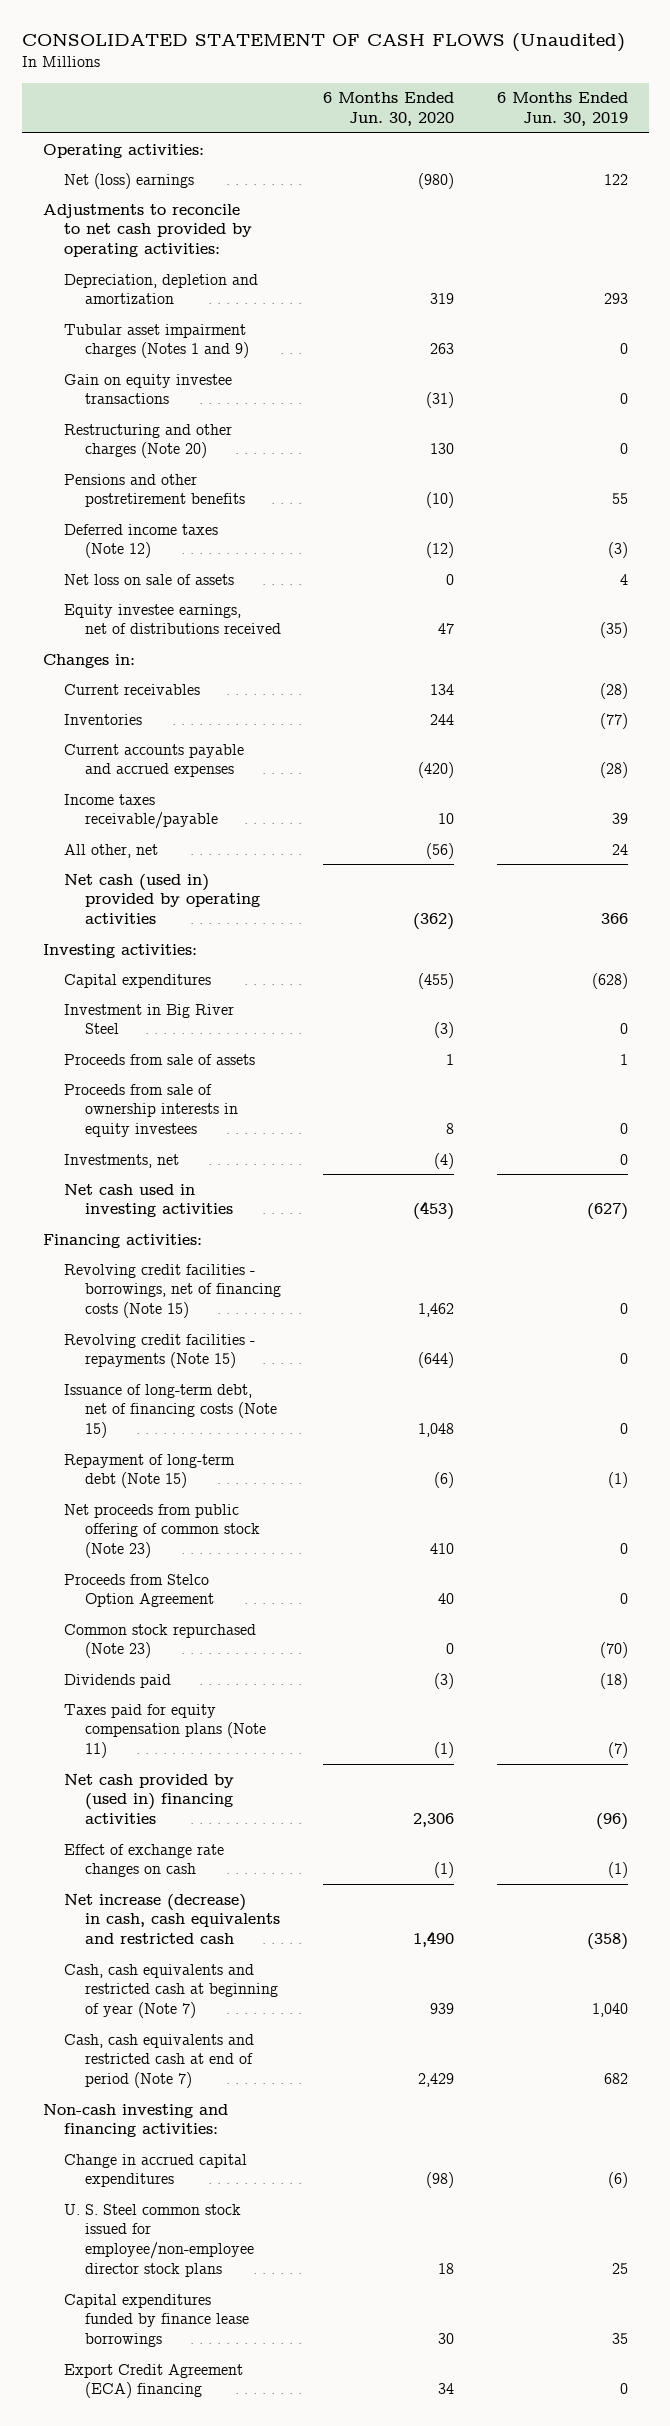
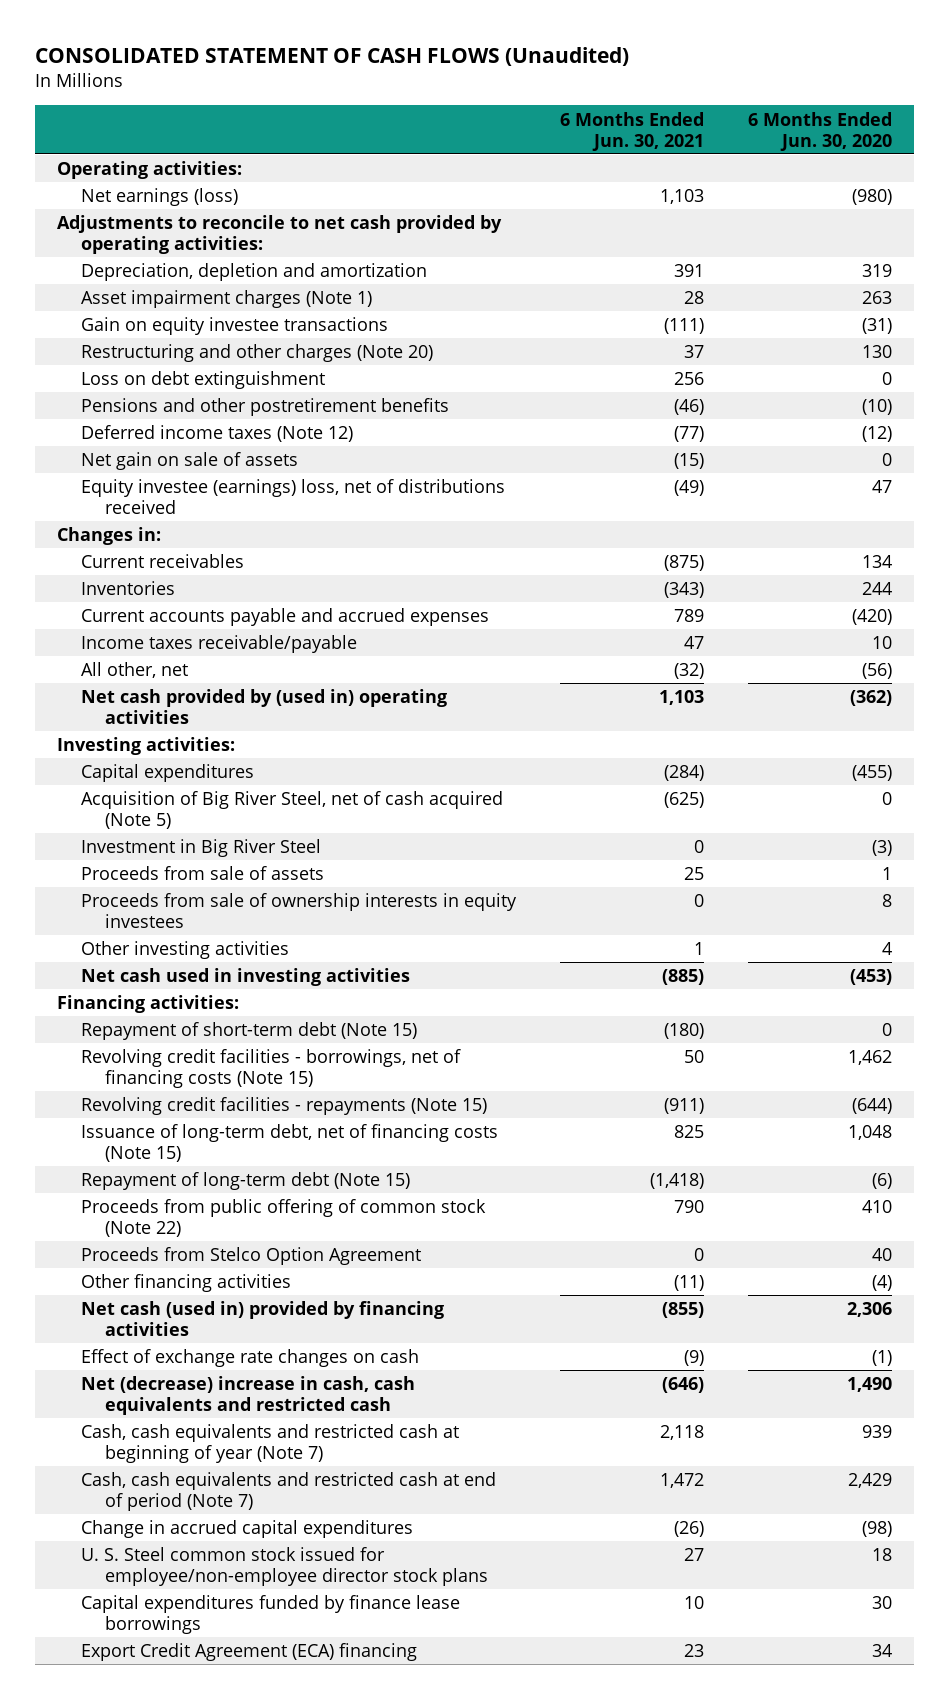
- | 6 Months Ended Jun. 30, 2020 | 6 Months Ended Jun. 30, 2019
+ | 6 Months Ended Jun. 30, 2021 | 6 Months Ended Jun. 30, 2020
- Net (loss) earnings | (980) | 122
+ Net earnings (loss) | 1,103 | (980)
- Tubular asset impairment charges (Notes 1 and 9) | 263 | 0
+ Asset impairment charges (Note 1) | 28 | 263
+ Loss on debt extinguishment | 256 | 0
- Net loss on sale of assets | 0 | 4
- Equity investee earnings, net of distributions received | 47 | (35)
+ Net gain on sale of assets | (15) | 0
+ Equity investee (earnings) loss, net of distributions received | (49) | 47
- Net cash (used in) provided by operating activities | (362) | 366
+ Net cash provided by (used in) operating activities | 1,103 | (362)
+ Acquisition of Big River Steel, net of cash acquired (Note 5) | (625) | 0
- Investments, net | (4) | 0
+ Other investing activities | 1 | 4
+ Repayment of short-term debt (Note 15) | (180) | 0
- Net proceeds from public offering of common stock (Note 23) | 410 | 0
+ Proceeds from public offering of common stock (Note 22) | 790 | 410
- Common stock repurchased (Note 23) | 0 | (70)
- Dividends paid | (3) | (18)
- Taxes paid for equity compensation plans (Note 11) | (1) | (7)
- Net cash provided by (used in) financing activities | 2,306 | (96)
+ Other financing activities | (11) | (4)
+ Net cash (used in) provided by financing activities | (855) | 2,306
- Net increase (decrease) in cash, cash equivalents and restricted cash | 1,490 | (358)
+ Net (decrease) increase in cash, cash equivalents and restricted cash | (646) | 1,490
- Non-cash investing and financing activities:

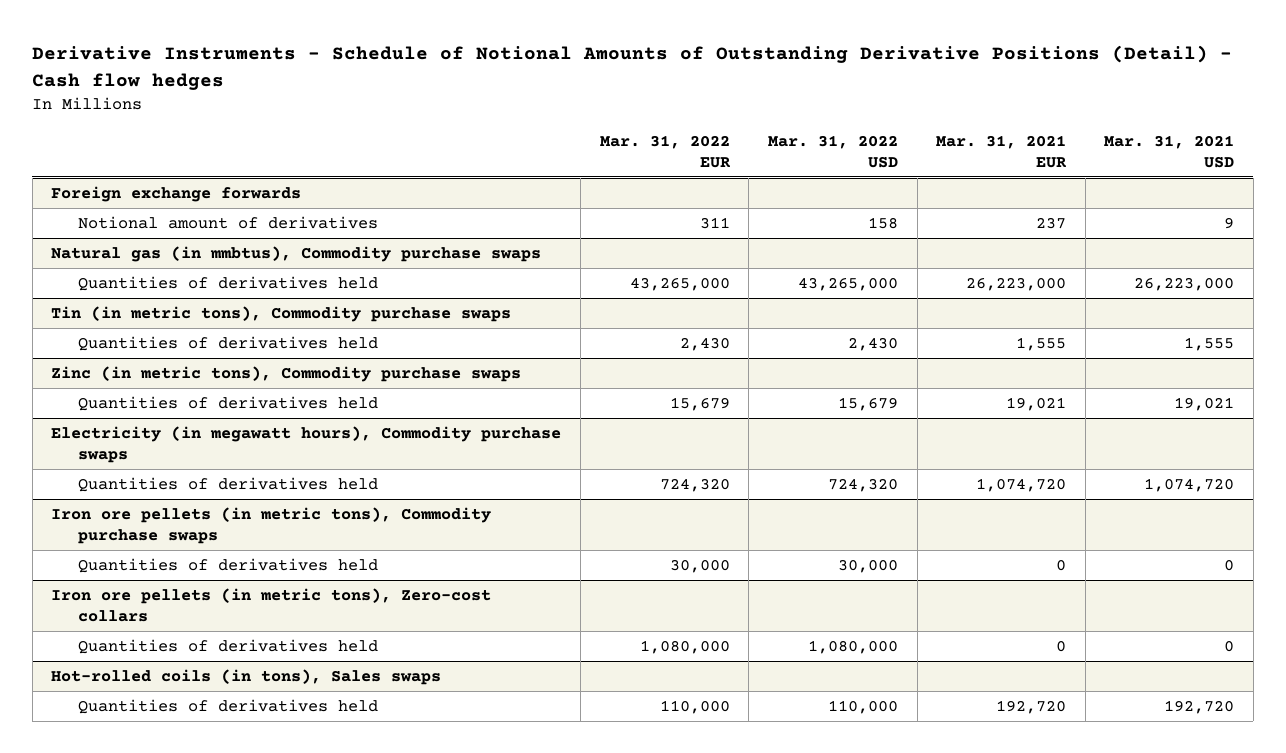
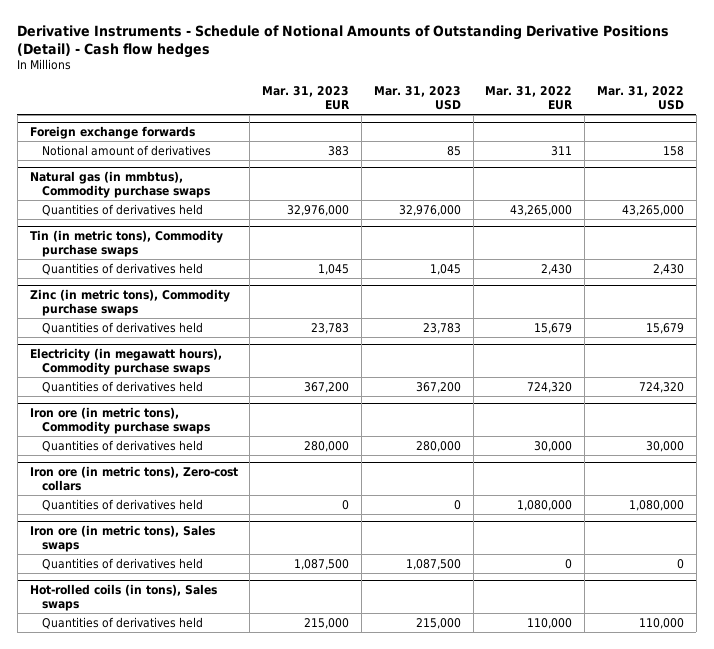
- | Mar. 31, 2022 EUR | Mar. 31, 2022 USD | Mar. 31, 2021 EUR | Mar. 31, 2021 USD
+ | Mar. 31, 2023 EUR | Mar. 31, 2023 USD | Mar. 31, 2022 EUR | Mar. 31, 2022 USD
- Iron ore pellets (in metric tons), Commodity purchase swaps
+ Iron ore (in metric tons), Commodity purchase swaps
- Iron ore pellets (in metric tons), Zero-cost collars
+ Iron ore (in metric tons), Zero-cost collars
+ Iron ore (in metric tons), Sales swaps
+ Quantities of derivatives held | 1,087,500 | 1,087,500 | 0 | 0

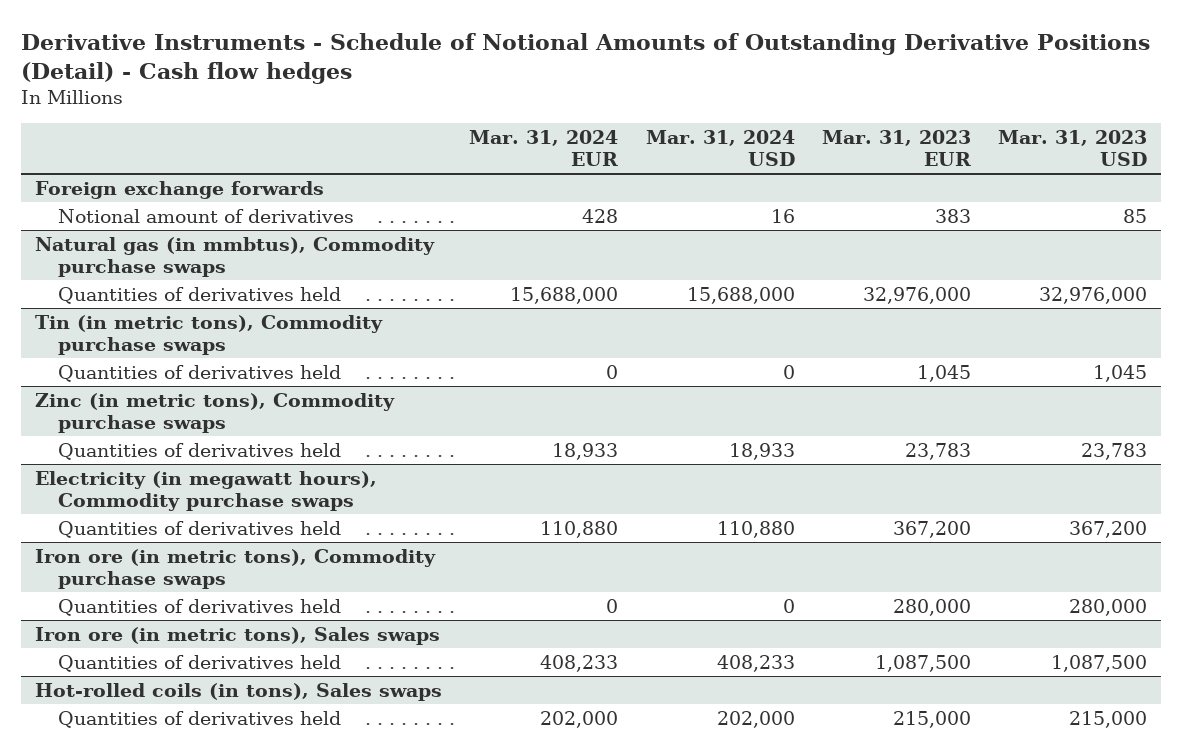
- | Mar. 31, 2023 EUR | Mar. 31, 2023 USD | Mar. 31, 2022 EUR | Mar. 31, 2022 USD
+ | Mar. 31, 2024 EUR | Mar. 31, 2024 USD | Mar. 31, 2023 EUR | Mar. 31, 2023 USD
- Iron ore (in metric tons), Zero-cost collars
- Quantities of derivatives held | 0 | 0 | 1,080,000 | 1,080,000

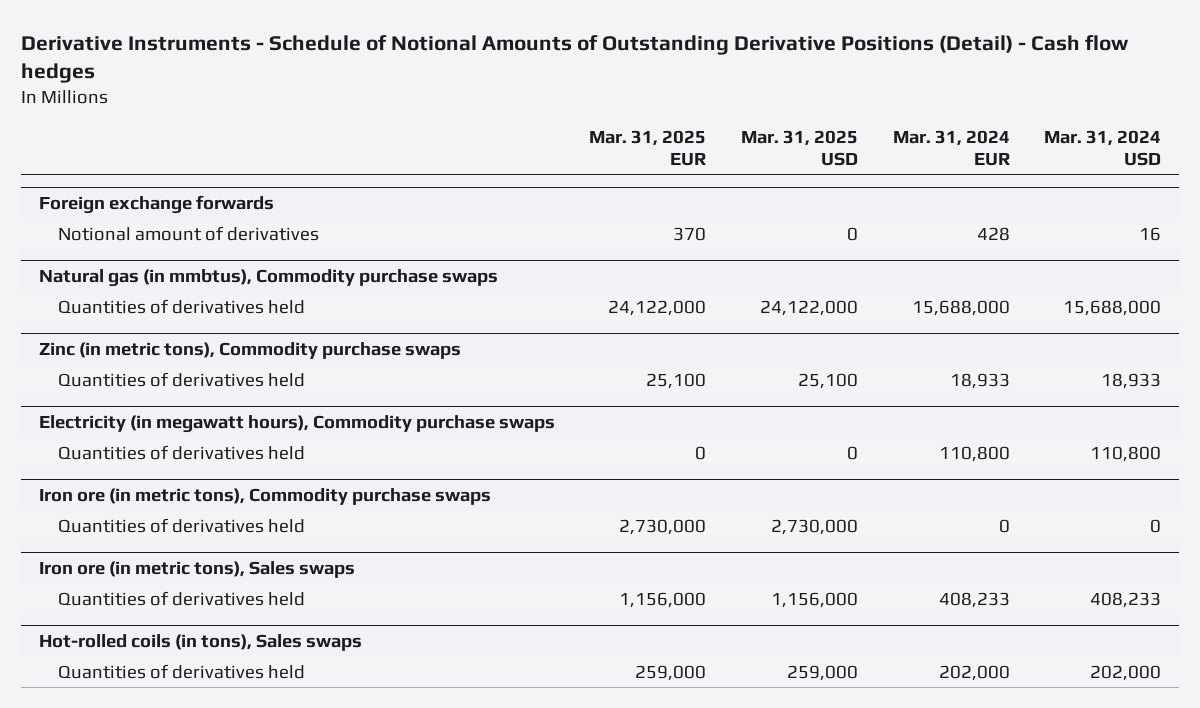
- | Mar. 31, 2024 EUR | Mar. 31, 2024 USD | Mar. 31, 2023 EUR | Mar. 31, 2023 USD
+ | Mar. 31, 2025 EUR | Mar. 31, 2025 USD | Mar. 31, 2024 EUR | Mar. 31, 2024 USD
- Tin (in metric tons), Commodity purchase swaps
- Quantities of derivatives held | 0 | 0 | 1,045 | 1,045
@ Electricity (in megawatt hours), Commodity purchase swaps
- Quantities of derivatives held | 110,880 | 110,880 | 367,200 | 367,200
+ Quantities of derivatives held | 0 | 0 | 110,800 | 110,800

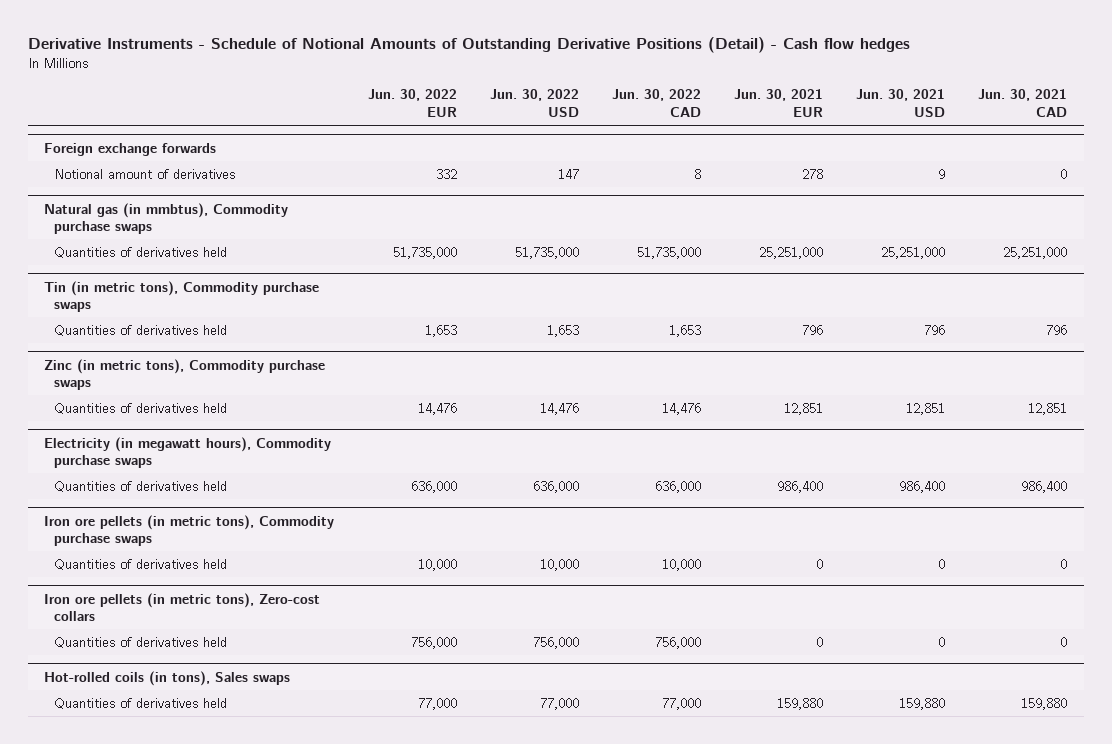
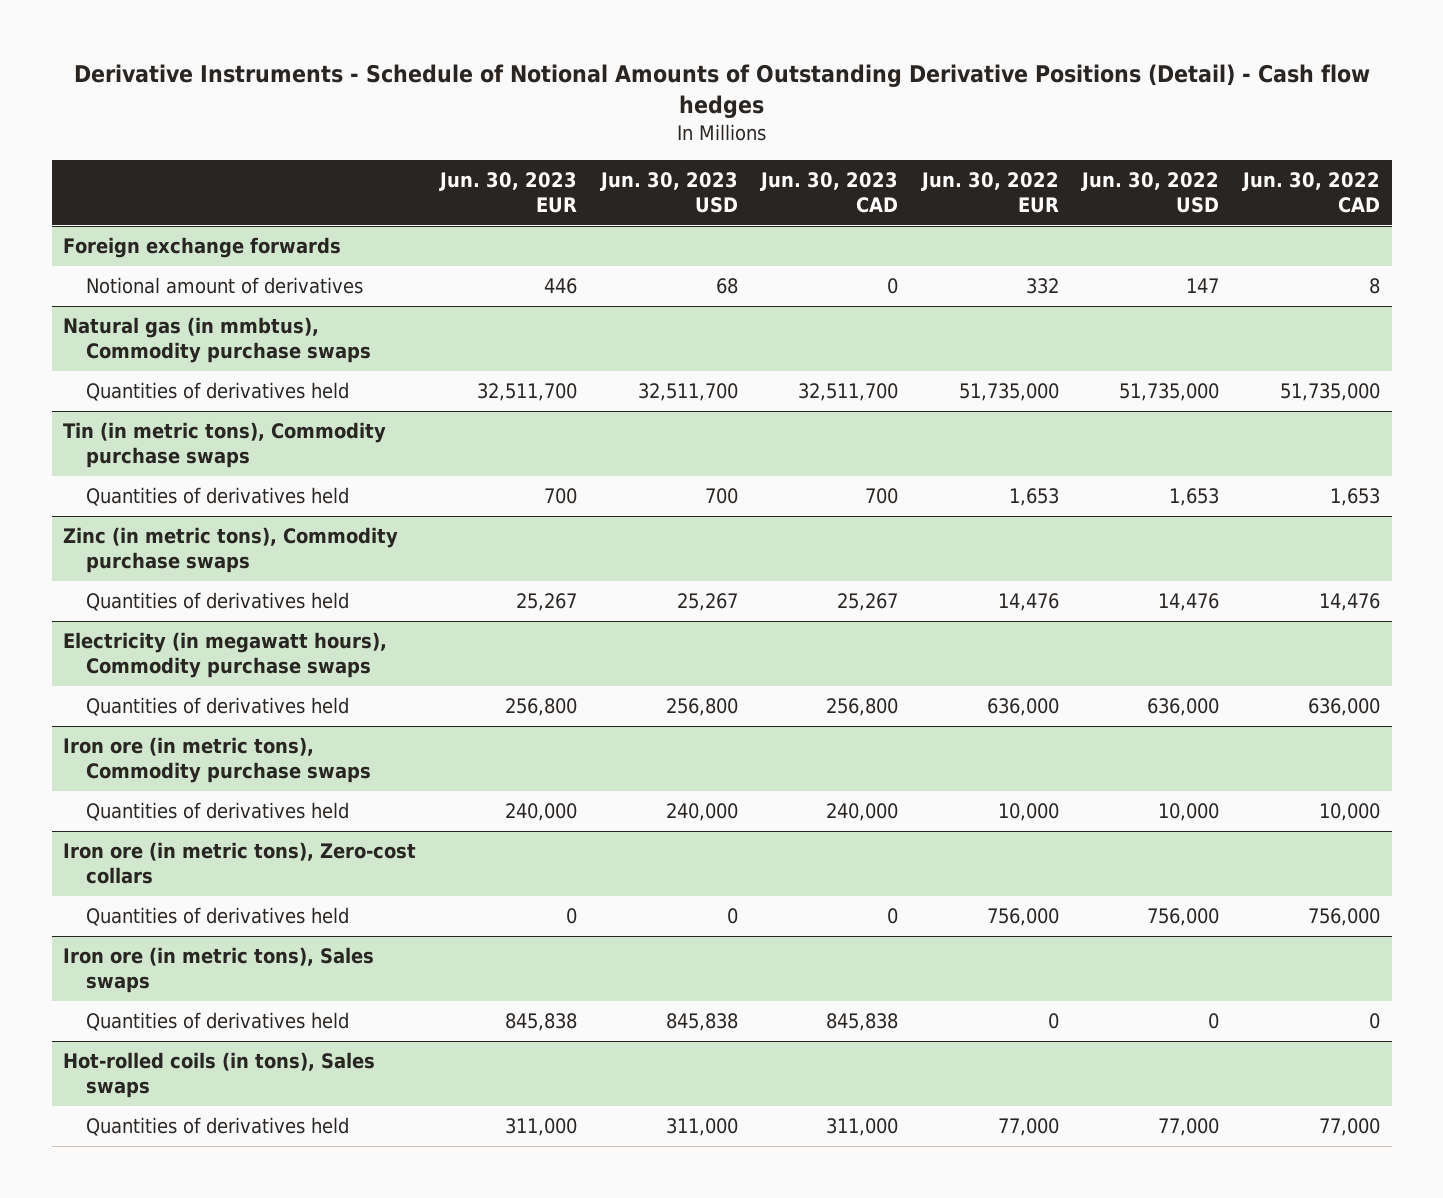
- | Jun. 30, 2022 EUR | Jun. 30, 2022 USD | Jun. 30, 2022 CAD | Jun. 30, 2021 EUR | Jun. 30, 2021 USD | Jun. 30, 2021 CAD
+ | Jun. 30, 2023 EUR | Jun. 30, 2023 USD | Jun. 30, 2023 CAD | Jun. 30, 2022 EUR | Jun. 30, 2022 USD | Jun. 30, 2022 CAD
- Iron ore pellets (in metric tons), Commodity purchase swaps
+ Iron ore (in metric tons), Commodity purchase swaps
- Iron ore pellets (in metric tons), Zero-cost collars
+ Iron ore (in metric tons), Zero-cost collars
+ Iron ore (in metric tons), Sales swaps
+ Quantities of derivatives held | 845,838 | 845,838 | 845,838 | 0 | 0 | 0

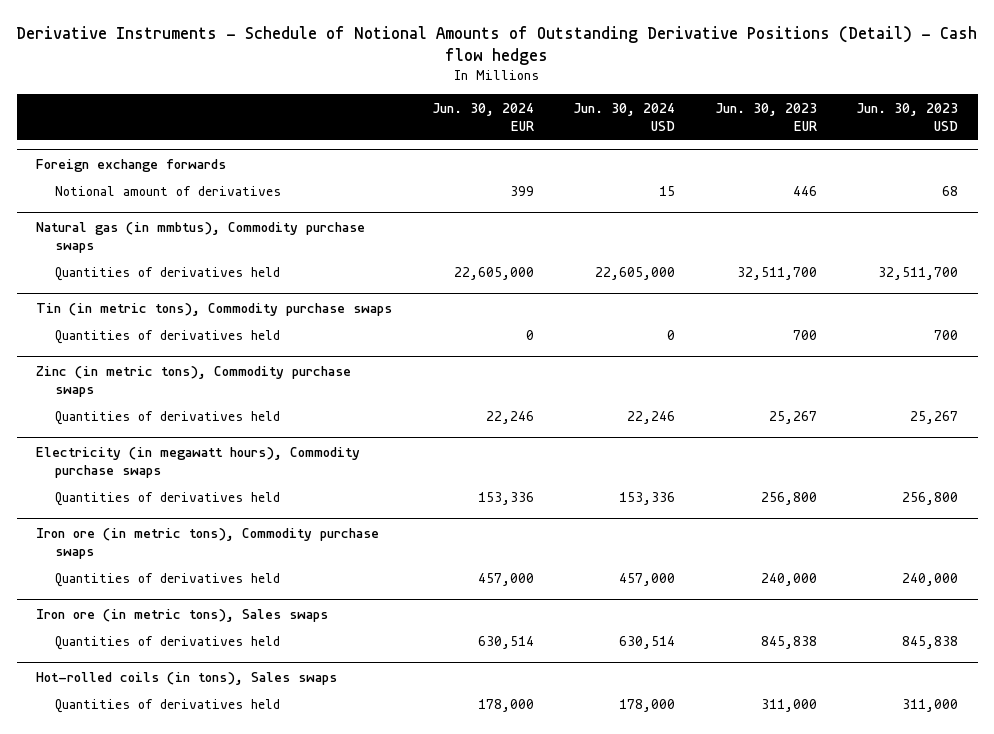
- | Jun. 30, 2023 EUR | Jun. 30, 2023 USD | Jun. 30, 2023 CAD | Jun. 30, 2022 EUR | Jun. 30, 2022 USD | Jun. 30, 2022 CAD
+ | Jun. 30, 2024 EUR | Jun. 30, 2024 USD | Jun. 30, 2023 EUR | Jun. 30, 2023 USD
- Iron ore (in metric tons), Zero-cost collars
- Quantities of derivatives held | 0 | 0 | 0 | 756,000 | 756,000 | 756,000

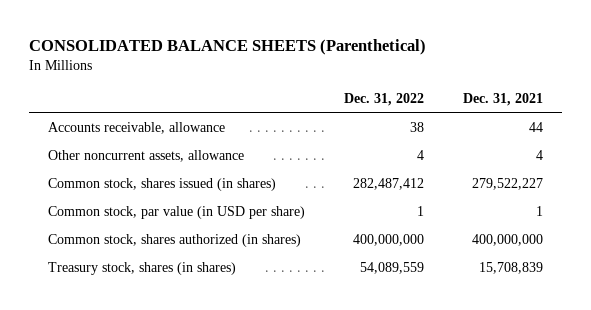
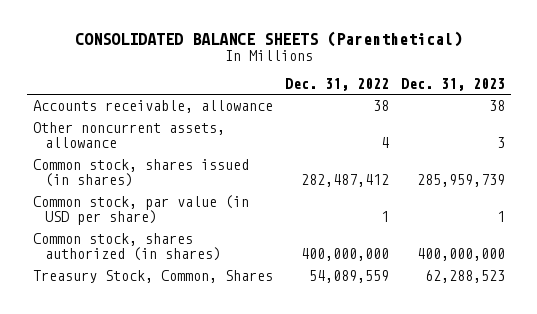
- | Dec. 31, 2022 | Dec. 31, 2021
+ | Dec. 31, 2022 | Dec. 31, 2023
- Treasury stock, shares (in shares) | 54,089,559 | 15,708,839
+ Treasury Stock, Common, Shares | 54,089,559 | 62,288,523

